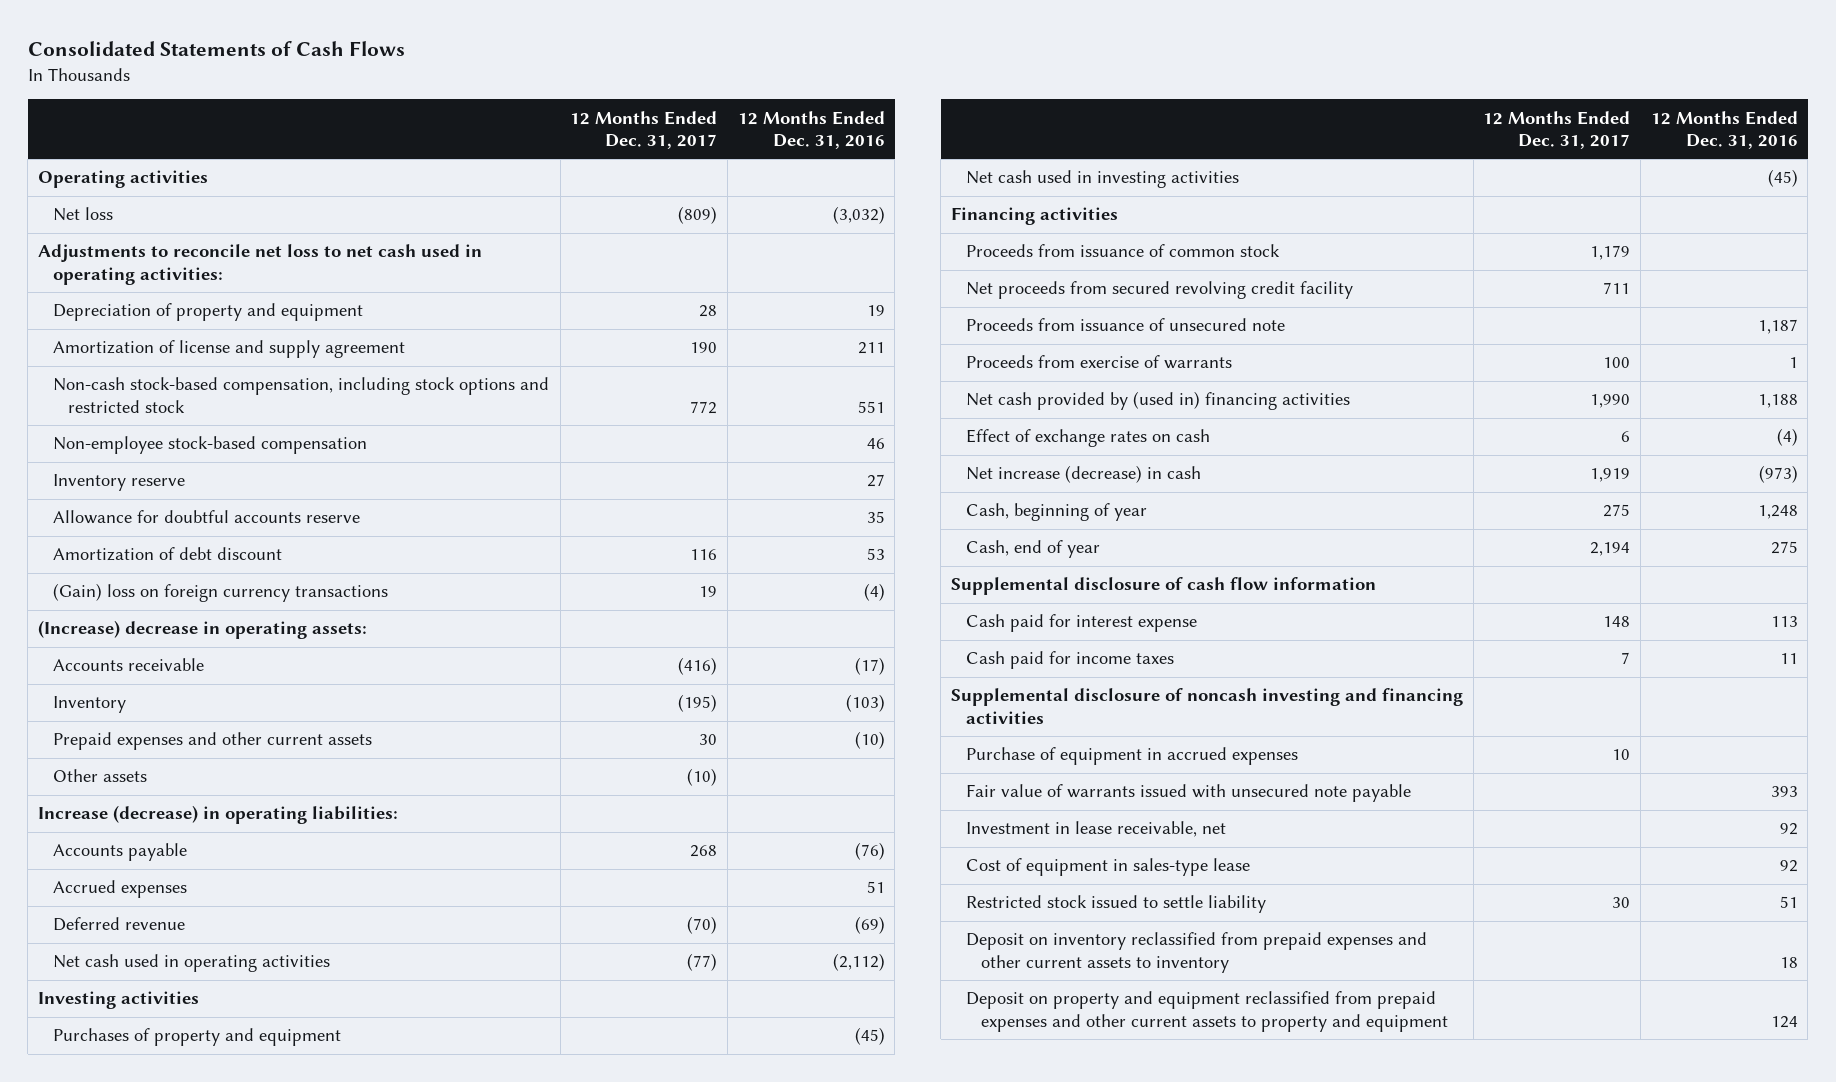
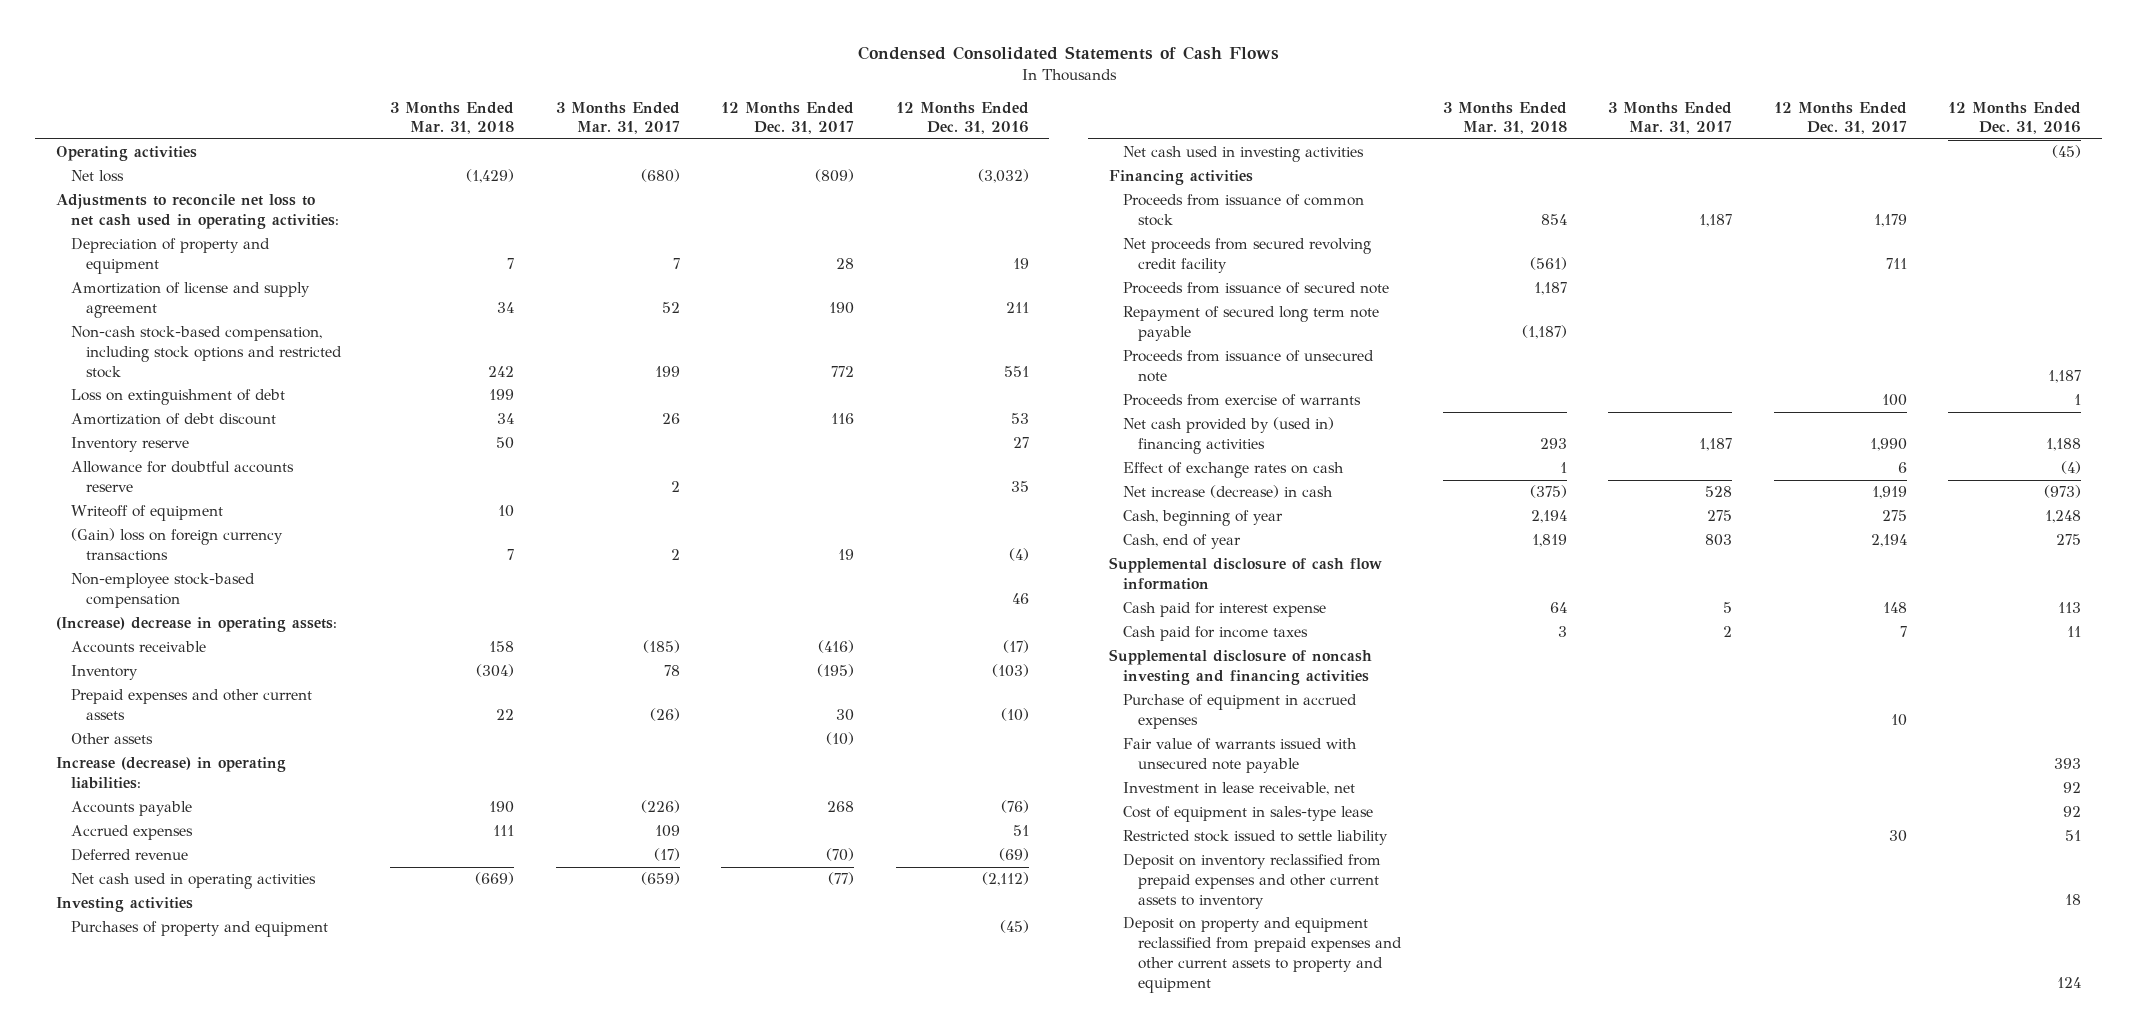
- Consolidated Statements of Cash Flows
+ Condensed Consolidated Statements of Cash Flows
- | 12 Months Ended Dec. 31, 2017 | 12 Months Ended Dec. 31, 2016
+ | 3 Months Ended Mar. 31, 2018 | 3 Months Ended Mar. 31, 2017 | 12 Months Ended Dec. 31, 2017 | 12 Months Ended Dec. 31, 2016
+ Loss on extinguishment of debt | 199 | | |
moved up: Amortization of debt discount | 34 | 26 | 116 | 53
+ Writeoff of equipment | 10 | | |
moved down: Non-employee stock-based compensation | | | | 46
+ Proceeds from issuance of secured note | 1,187 | | |
+ Repayment of secured long term note payable | (1,187) | | |

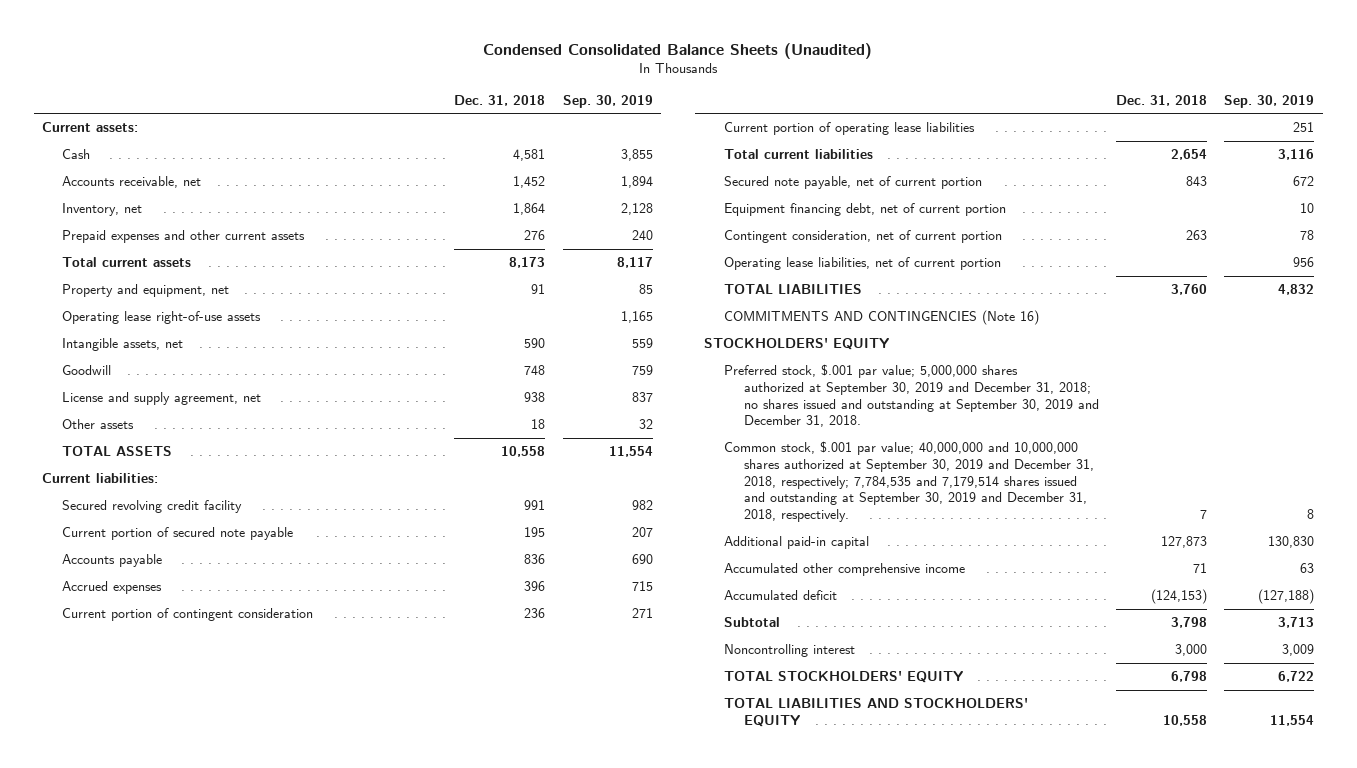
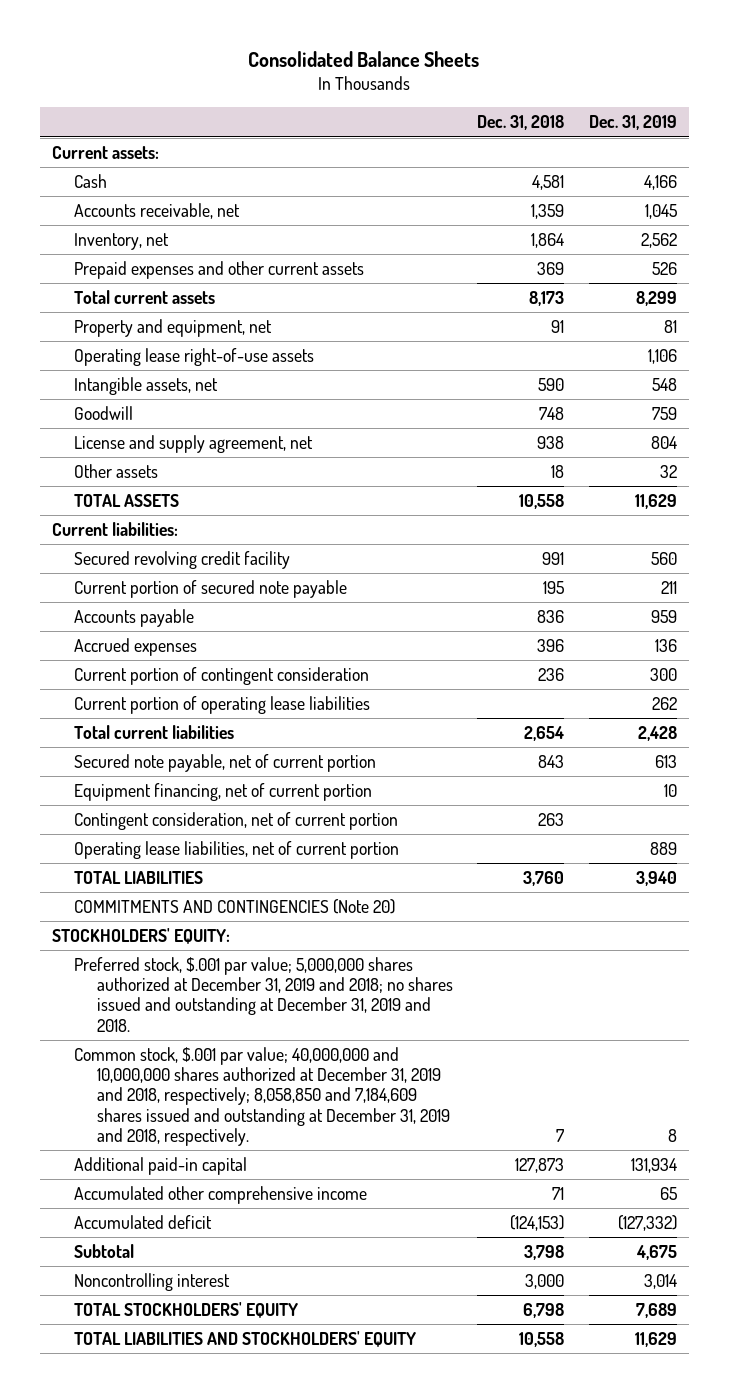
- Condensed Consolidated Balance Sheets (Unaudited)
+ Consolidated Balance Sheets
- | Dec. 31, 2018 | Sep. 30, 2019
+ | Dec. 31, 2018 | Dec. 31, 2019
- Accounts receivable, net | 1,452 | 1,894
+ Accounts receivable, net | 1,359 | 1,045
- Prepaid expenses and other current assets | 276 | 240
+ Prepaid expenses and other current assets | 369 | 526
- Equipment financing debt, net of current portion | | 10
+ Equipment financing, net of current portion | | 10
- COMMITMENTS AND CONTINGENCIES (Note 16)
- STOCKHOLDERS' EQUITY
- Preferred stock, $.001 par value; 5,000,000 shares authorized at September 30, 2019 and December 31, 2018; no shares issued and outstanding at September 30, 2019 and December 31, 2018.
- Common stock, $.001 par value; 40,000,000 and 10,000,000 shares authorized at September 30, 2019 and December 31, 2018, respectively; 7,784,535 and 7,179,514 shares issued and outstanding at September 30, 2019 and December 31, 2018, respectively. | 7 | 8
+ COMMITMENTS AND CONTINGENCIES (Note 20)
+ STOCKHOLDERS' EQUITY:
+ Preferred stock, $.001 par value; 5,000,000 shares authorized at December 31, 2019 and 2018; no shares issued and outstanding at December 31, 2019 and 2018.
+ Common stock, $.001 par value; 40,000,000 and 10,000,000 shares authorized at December 31, 2019 and 2018, respectively; 8,058,850 and 7,184,609 shares issued and outstanding at December 31, 2019 and 2018, respectively. | 7 | 8

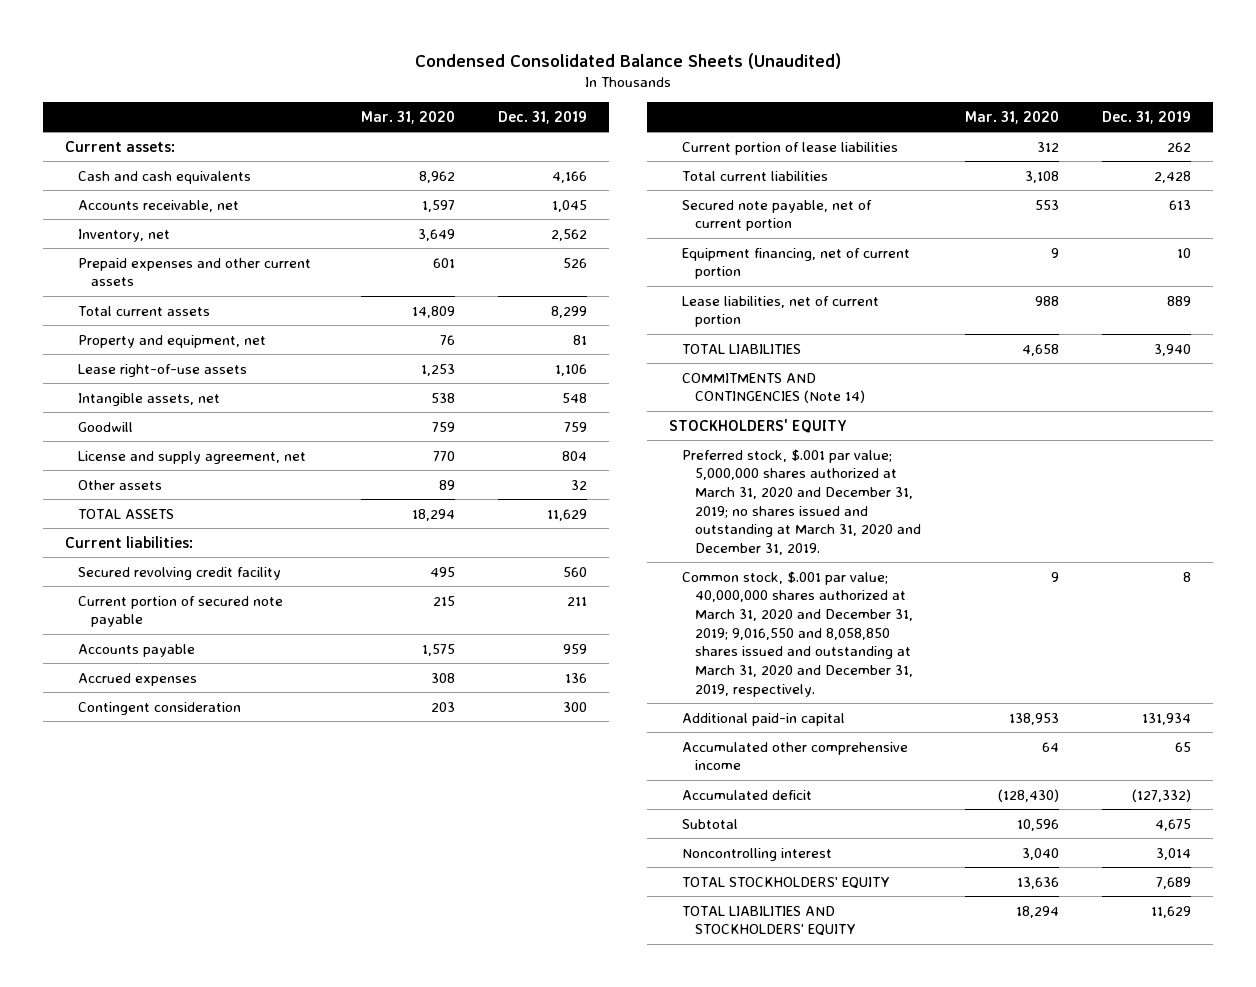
- Consolidated Balance Sheets
+ Condensed Consolidated Balance Sheets (Unaudited)
- | Dec. 31, 2018 | Dec. 31, 2019
+ | Mar. 31, 2020 | Dec. 31, 2019
- Cash | 4,581 | 4,166
+ Cash and cash equivalents | 8,962 | 4,166
- Operating lease right-of-use assets | | 1,106
+ Lease right-of-use assets | 1,253 | 1,106
- Current portion of contingent consideration | 236 | 300
- Current portion of operating lease liabilities | | 262
+ Contingent consideration | 203 | 300
+ Current portion of lease liabilities | 312 | 262
- Contingent consideration, net of current portion | 263 |
- Operating lease liabilities, net of current portion | | 889
+ Lease liabilities, net of current portion | 988 | 889
- COMMITMENTS AND CONTINGENCIES (Note 20)
- STOCKHOLDERS' EQUITY:
- Preferred stock, $.001 par value; 5,000,000 shares authorized at December 31, 2019 and 2018; no shares issued and outstanding at December 31, 2019 and 2018.
- Common stock, $.001 par value; 40,000,000 and 10,000,000 shares authorized at December 31, 2019 and 2018, respectively; 8,058,850 and 7,184,609 shares issued and outstanding at December 31, 2019 and 2018, respectively. | 7 | 8
+ COMMITMENTS AND CONTINGENCIES (Note 14)
+ STOCKHOLDERS' EQUITY
+ Preferred stock, $.001 par value; 5,000,000 shares authorized at March 31, 2020 and December 31, 2019; no shares issued and outstanding at March 31, 2020 and December 31, 2019.
+ Common stock, $.001 par value; 40,000,000 shares authorized at March 31, 2020 and December 31, 2019; 9,016,550 and 8,058,850 shares issued and outstanding at March 31, 2020 and December 31, 2019, respectively. | 9 | 8

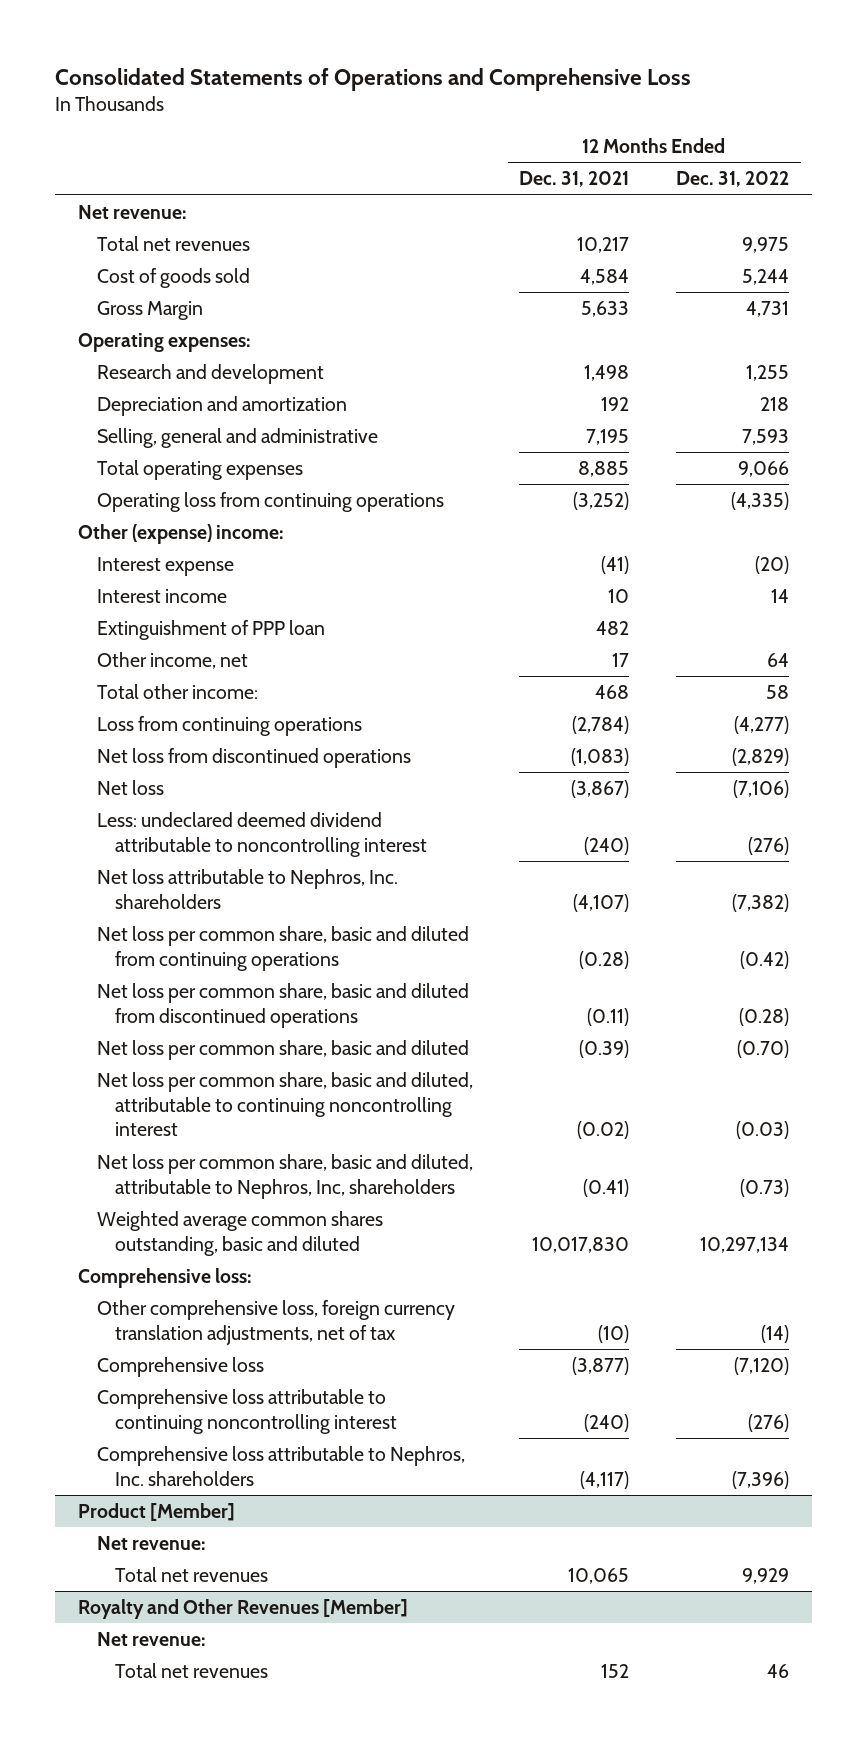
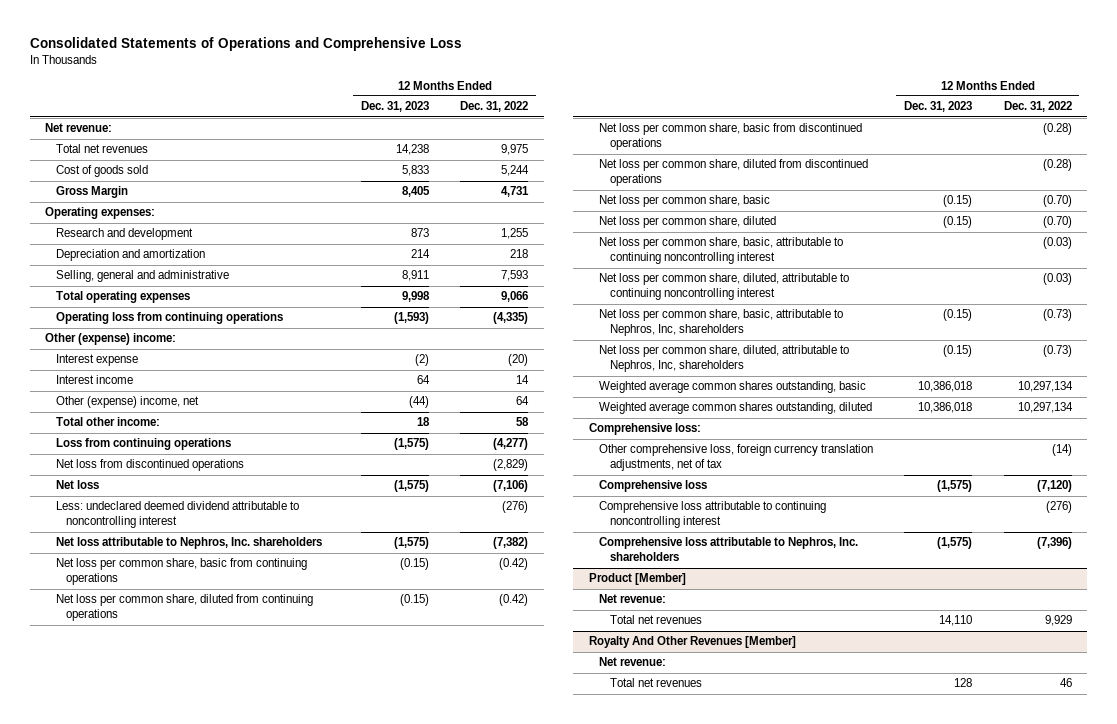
- | 12 Months Ended Dec. 31, 2021 | 12 Months Ended Dec. 31, 2022
+ | 12 Months Ended Dec. 31, 2023 | 12 Months Ended Dec. 31, 2022
- Extinguishment of PPP loan | 482 |
- Other income, net | 17 | 64
+ Other (expense) income, net | (44) | 64
- Net loss per common share, basic and diluted from continuing operations | (0.28) | (0.42)
- Net loss per common share, basic and diluted from discontinued operations | (0.11) | (0.28)
- Net loss per common share, basic and diluted | (0.39) | (0.70)
- Net loss per common share, basic and diluted, attributable to continuing noncontrolling interest | (0.02) | (0.03)
- Net loss per common share, basic and diluted, attributable to Nephros, Inc, shareholders | (0.41) | (0.73)
- Weighted average common shares outstanding, basic and diluted | 10,017,830 | 10,297,134
+ Net loss per common share, basic from continuing operations | (0.15) | (0.42)
+ Net loss per common share, diluted from continuing operations | (0.15) | (0.42)
+ Net loss per common share, basic from discontinued operations | | (0.28)
+ Net loss per common share, diluted from discontinued operations | | (0.28)
+ Net loss per common share, basic | (0.15) | (0.70)
+ Net loss per common share, diluted | (0.15) | (0.70)
+ Net loss per common share, basic, attributable to continuing noncontrolling interest | | (0.03)
+ Net loss per common share, diluted, attributable to continuing noncontrolling interest | | (0.03)
+ Net loss per common share, basic, attributable to Nephros, Inc, shareholders | (0.15) | (0.73)
+ Net loss per common share, diluted, attributable to Nephros, Inc, shareholders | (0.15) | (0.73)
+ Weighted average common shares outstanding, basic | 10,386,018 | 10,297,134
+ Weighted average common shares outstanding, diluted | 10,386,018 | 10,297,134
- Royalty and Other Revenues [Member]
+ Royalty And Other Revenues [Member]

